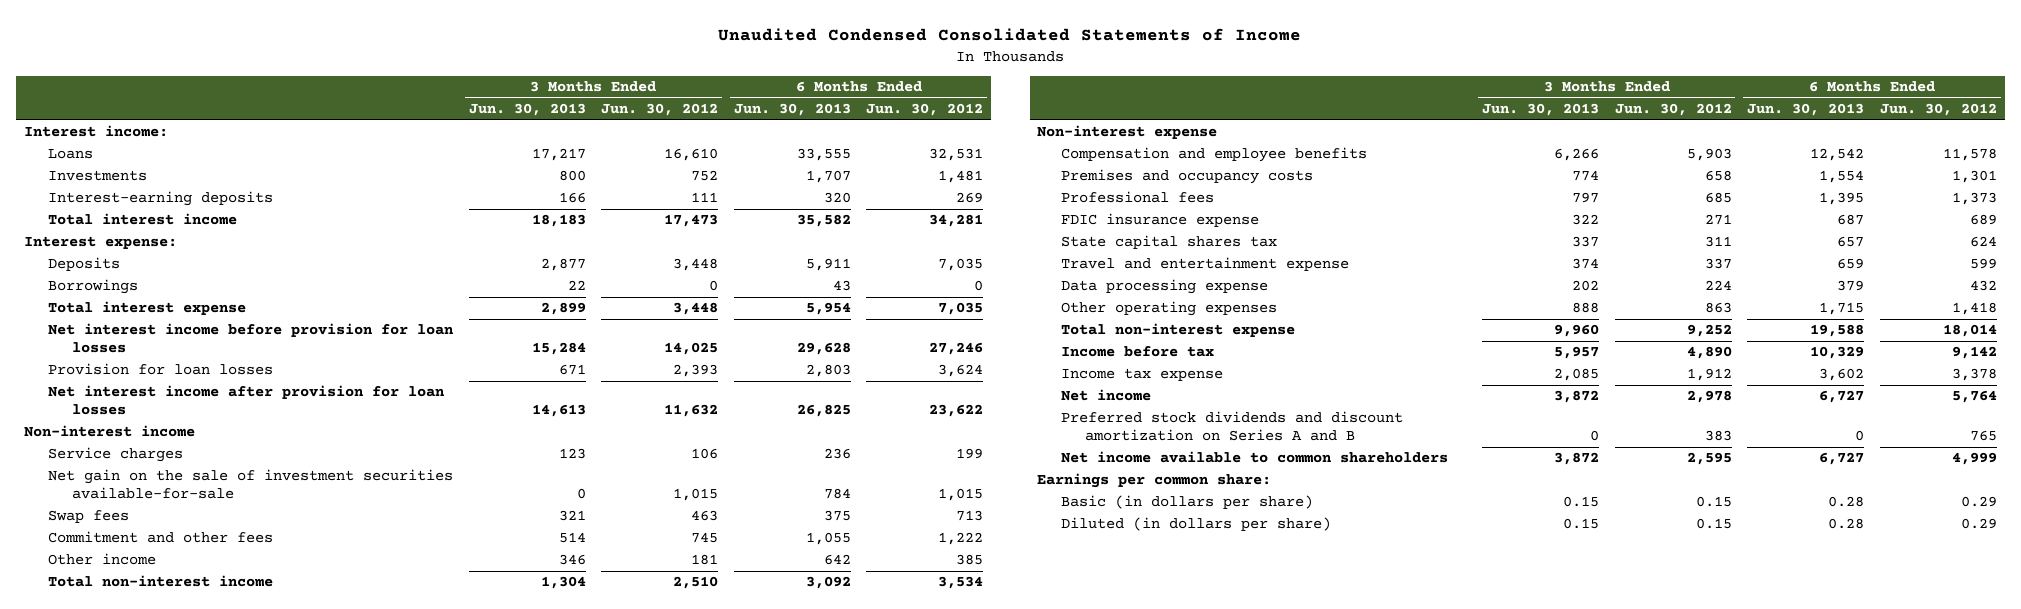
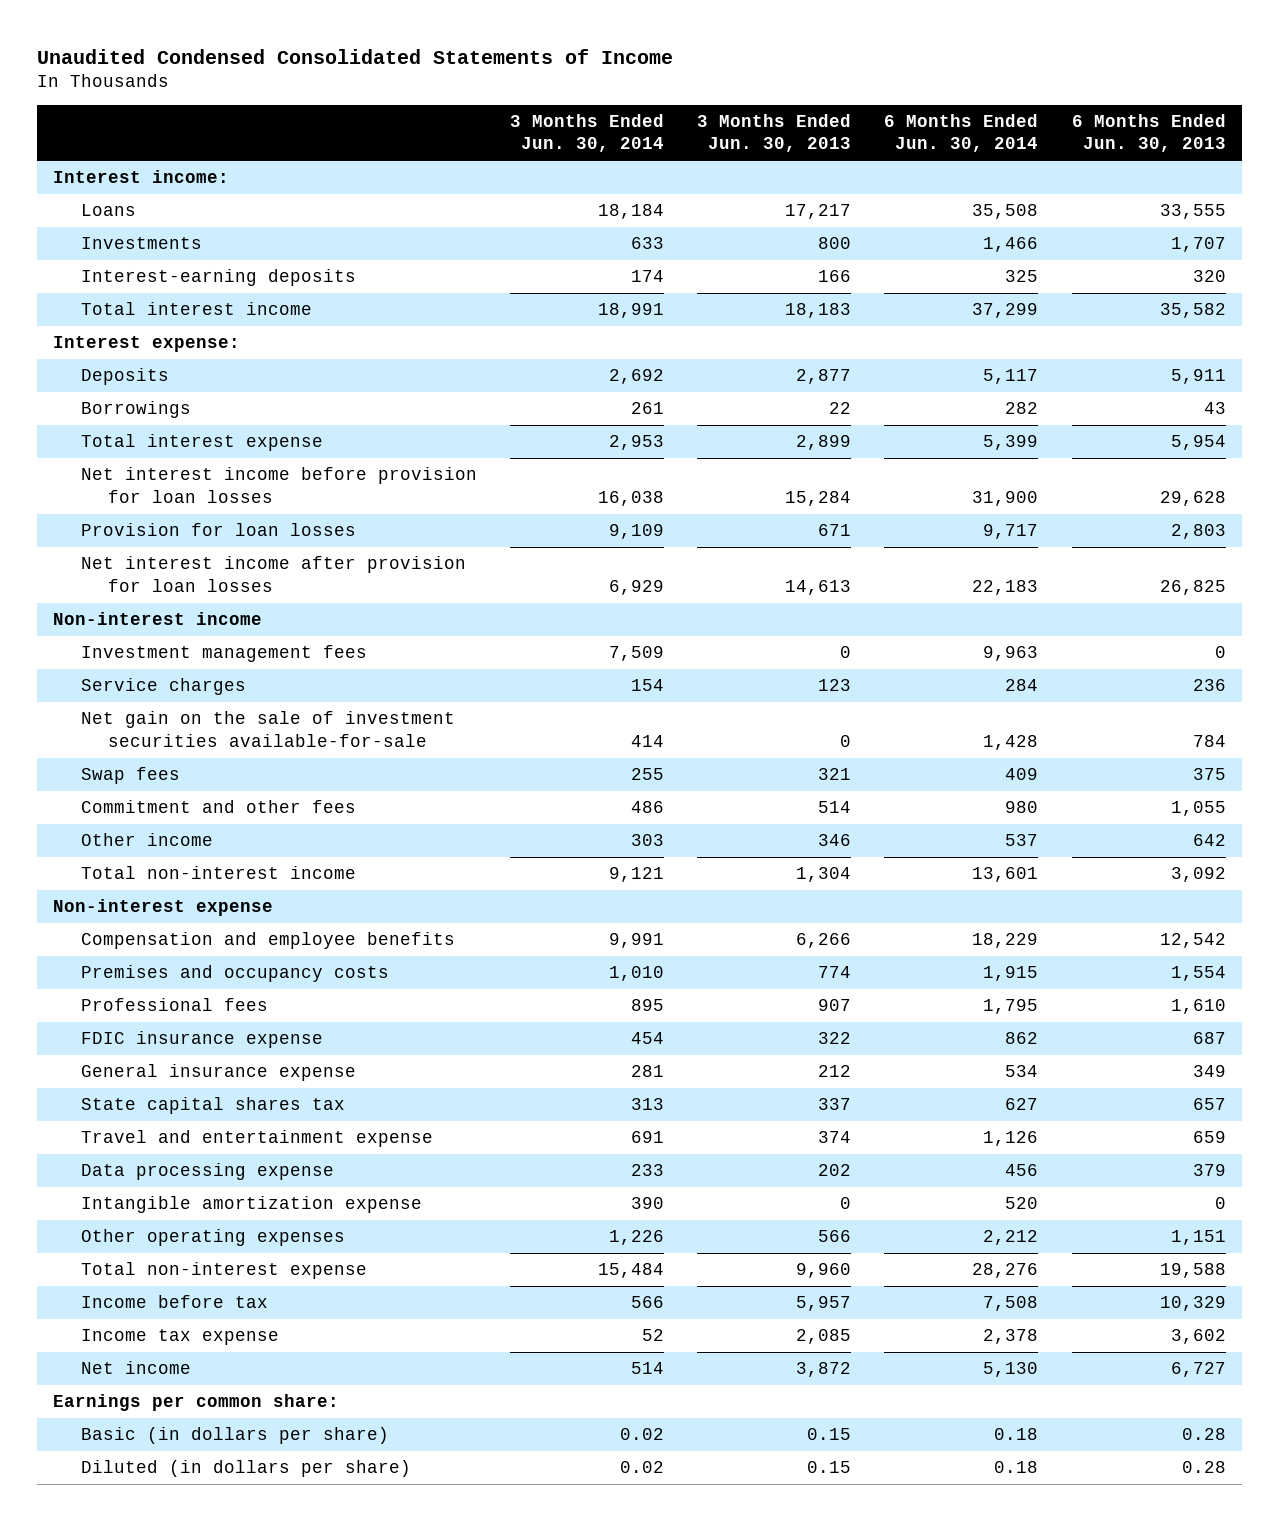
- | 3 Months Ended Jun. 30, 2013 | 3 Months Ended Jun. 30, 2012 | 6 Months Ended Jun. 30, 2013 | 6 Months Ended Jun. 30, 2012
+ | 3 Months Ended Jun. 30, 2014 | 3 Months Ended Jun. 30, 2013 | 6 Months Ended Jun. 30, 2014 | 6 Months Ended Jun. 30, 2013
+ Investment management fees | 7,509 | 0 | 9,963 | 0
- Professional fees | 797 | 685 | 1,395 | 1,373
+ Professional fees | 895 | 907 | 1,795 | 1,610
+ General insurance expense | 281 | 212 | 534 | 349
- Other operating expenses | 888 | 863 | 1,715 | 1,418
+ Intangible amortization expense | 390 | 0 | 520 | 0
+ Other operating expenses | 1,226 | 566 | 2,212 | 1,151
- Preferred stock dividends and discount amortization on Series A and B | 0 | 383 | 0 | 765
- Net income available to common shareholders | 3,872 | 2,595 | 6,727 | 4,999

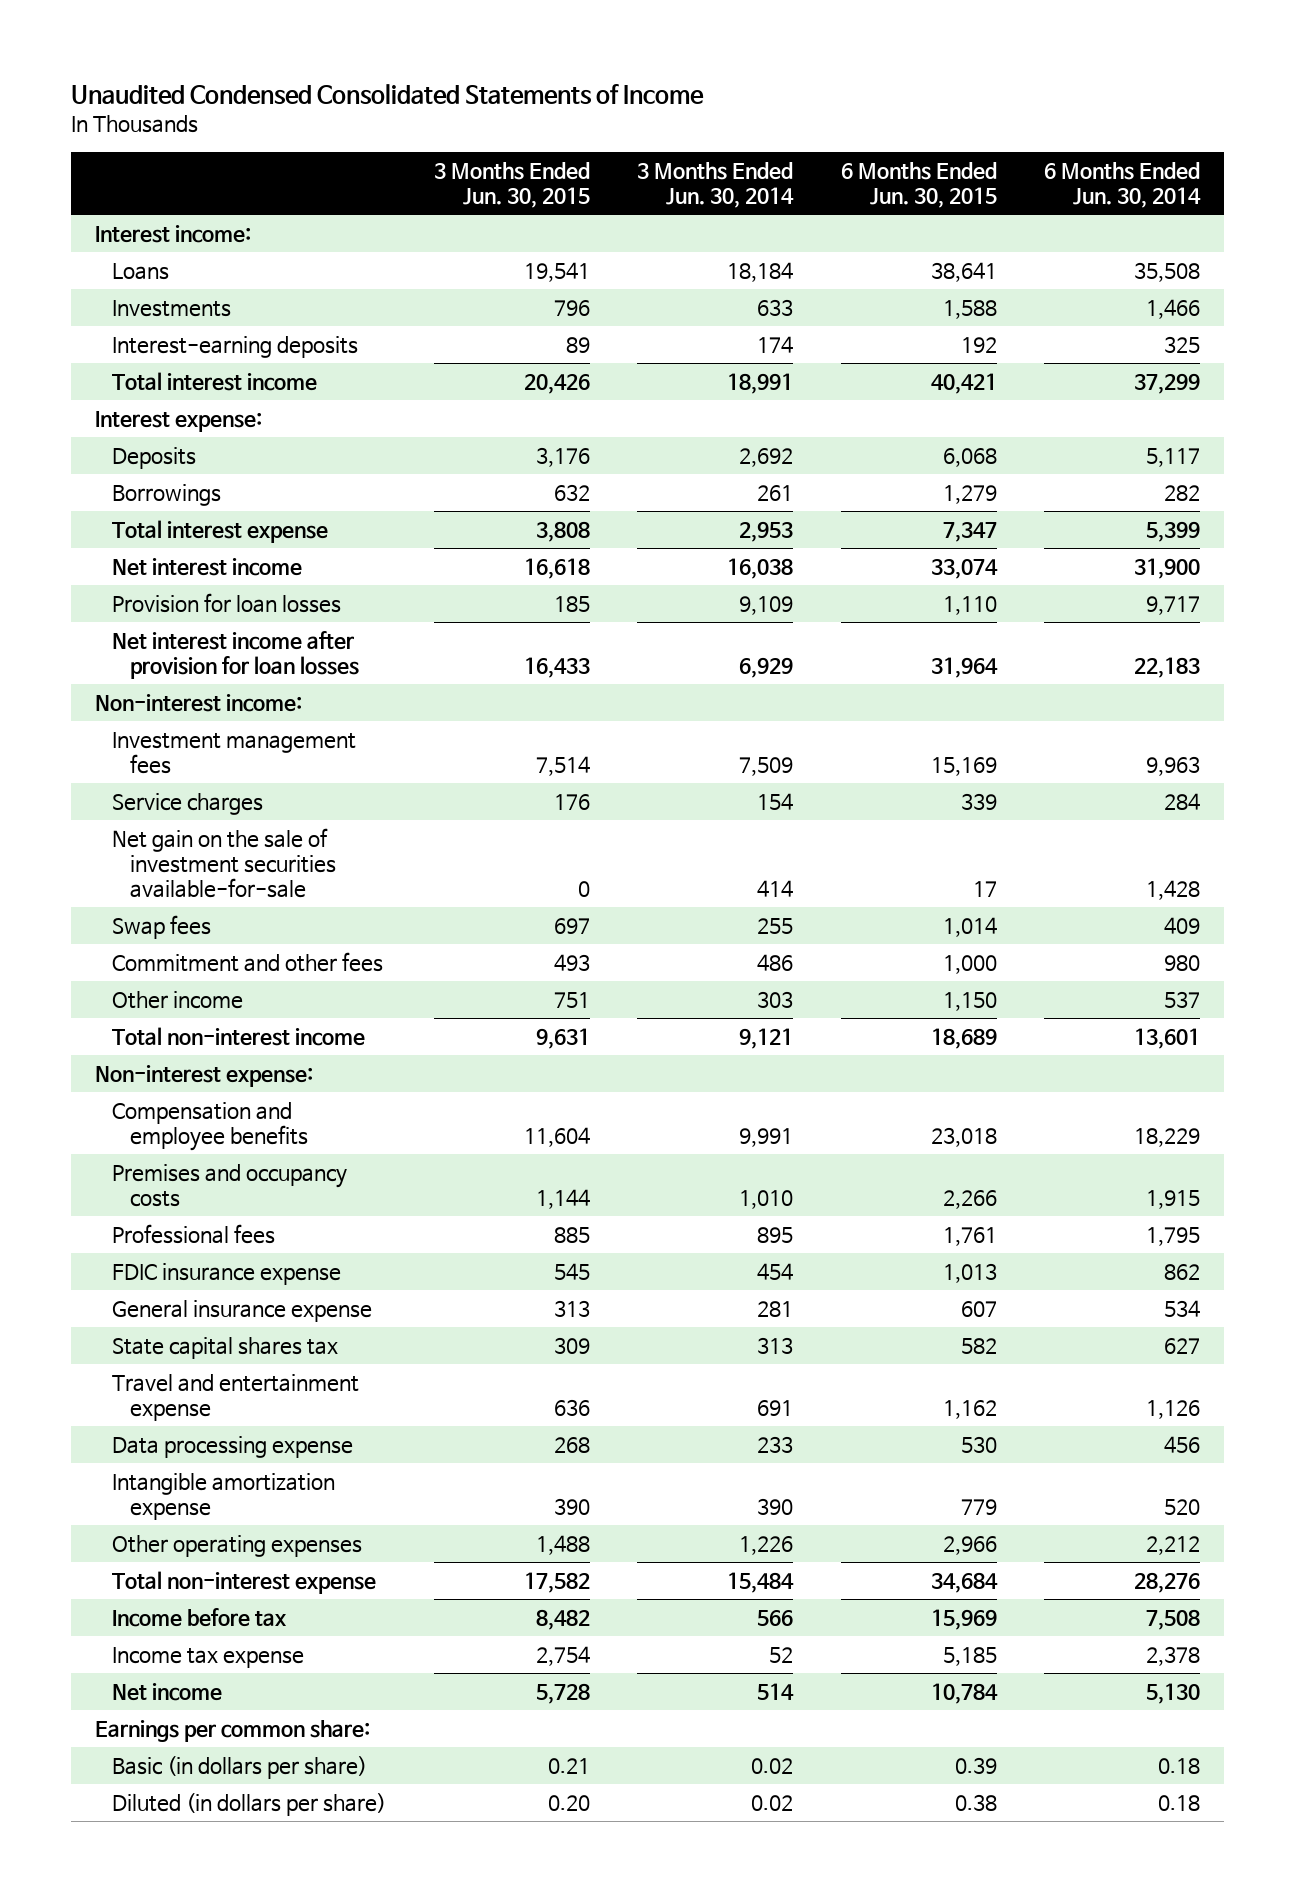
- | 3 Months Ended Jun. 30, 2014 | 3 Months Ended Jun. 30, 2013 | 6 Months Ended Jun. 30, 2014 | 6 Months Ended Jun. 30, 2013
+ | 3 Months Ended Jun. 30, 2015 | 3 Months Ended Jun. 30, 2014 | 6 Months Ended Jun. 30, 2015 | 6 Months Ended Jun. 30, 2014
- Net interest income before provision for loan losses | 16,038 | 15,284 | 31,900 | 29,628
+ Net interest income | 16,618 | 16,038 | 33,074 | 31,900
- Non-interest income
+ Non-interest income:
- Non-interest expense
+ Non-interest expense:

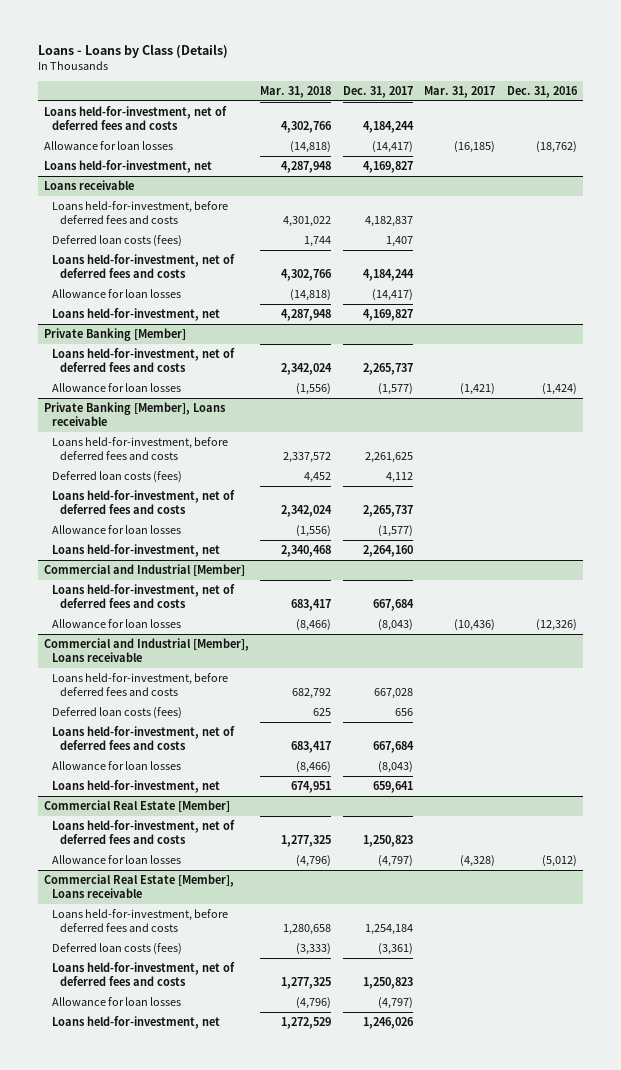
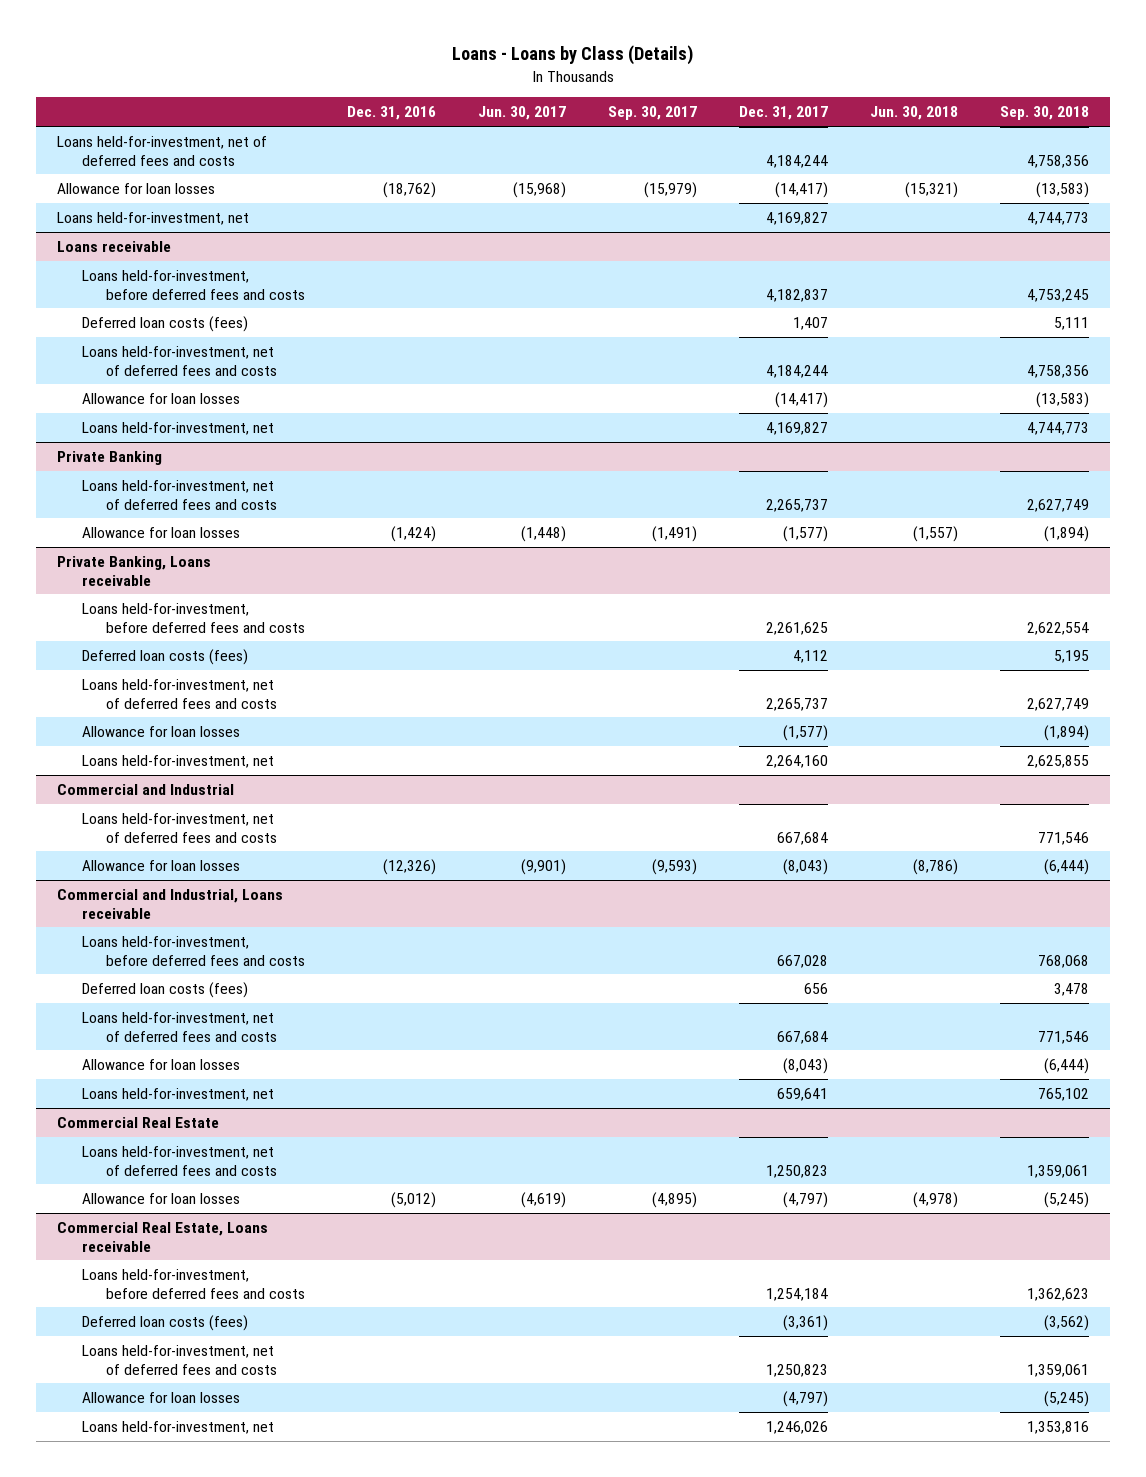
- | Mar. 31, 2018 | Dec. 31, 2017 | Mar. 31, 2017 | Dec. 31, 2016
+ | Dec. 31, 2016 | Jun. 30, 2017 | Sep. 30, 2017 | Dec. 31, 2017 | Jun. 30, 2018 | Sep. 30, 2018
- Private Banking [Member]
+ Private Banking
- Private Banking [Member], Loans receivable
+ Private Banking, Loans receivable
- Commercial and Industrial [Member]
+ Commercial and Industrial
- Commercial and Industrial [Member], Loans receivable
+ Commercial and Industrial, Loans receivable
- Commercial Real Estate [Member]
+ Commercial Real Estate
- Commercial Real Estate [Member], Loans receivable
+ Commercial Real Estate, Loans receivable

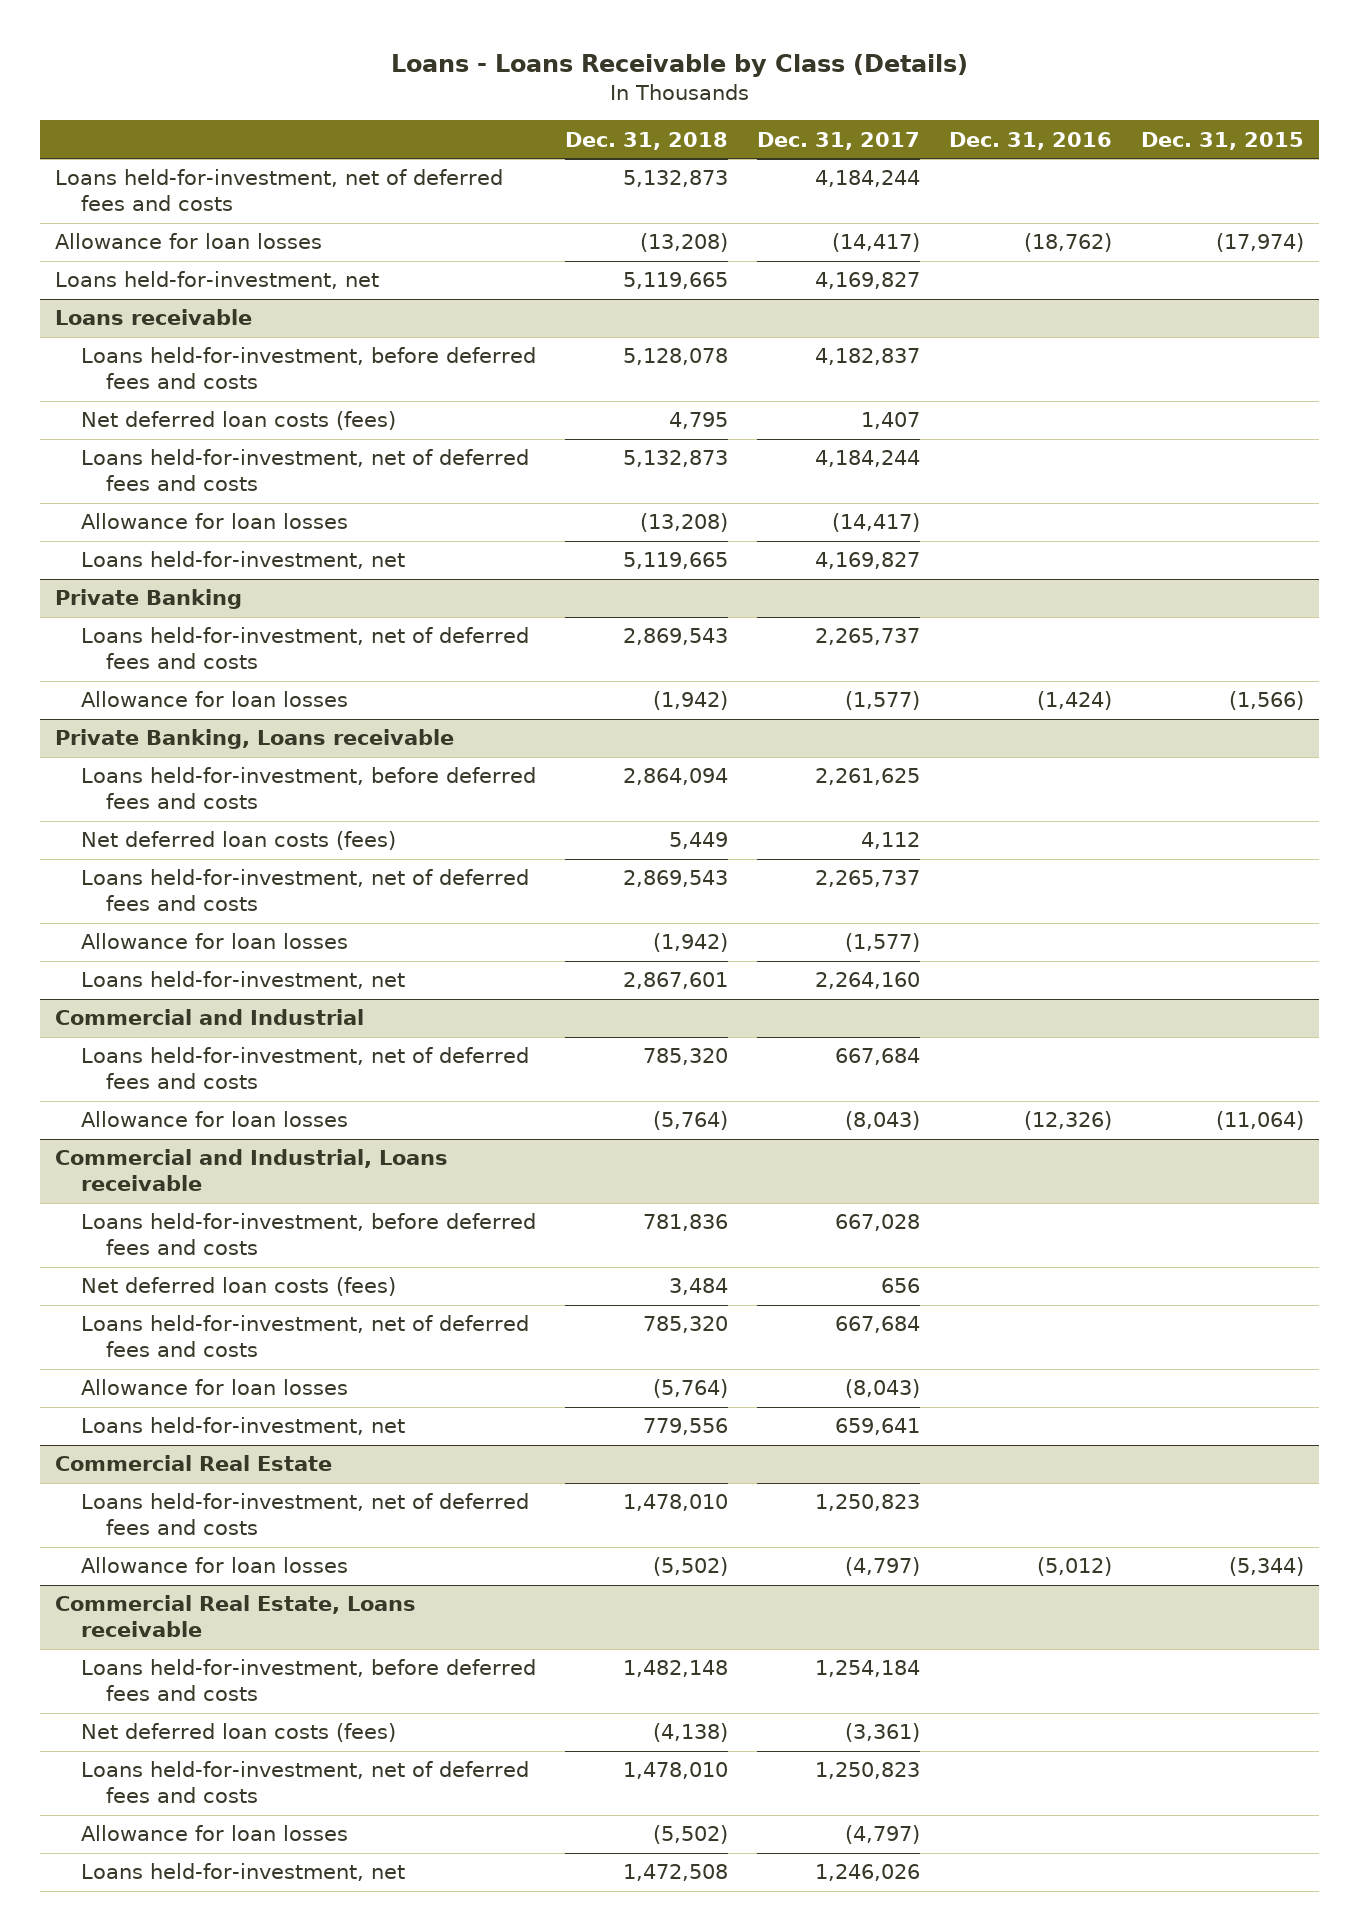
- Loans - Loans by Class (Details)
+ Loans - Loans Receivable by Class (Details)
- | Dec. 31, 2016 | Jun. 30, 2017 | Sep. 30, 2017 | Dec. 31, 2017 | Jun. 30, 2018 | Sep. 30, 2018
+ | Dec. 31, 2018 | Dec. 31, 2017 | Dec. 31, 2016 | Dec. 31, 2015
@ Loans receivable
- Deferred loan costs (fees) | | | | 1,407 | | 5,111
+ Net deferred loan costs (fees) | 4,795 | 1,407 | |
@ Private Banking, Loans receivable
- Deferred loan costs (fees) | | | | 4,112 | | 5,195
+ Net deferred loan costs (fees) | 5,449 | 4,112 | |
@ Commercial and Industrial, Loans receivable
- Deferred loan costs (fees) | | | | 656 | | 3,478
+ Net deferred loan costs (fees) | 3,484 | 656 | |
@ Commercial Real Estate, Loans receivable
- Deferred loan costs (fees) | | | | (3,361) | | (3,562)
+ Net deferred loan costs (fees) | (4,138) | (3,361) | |

